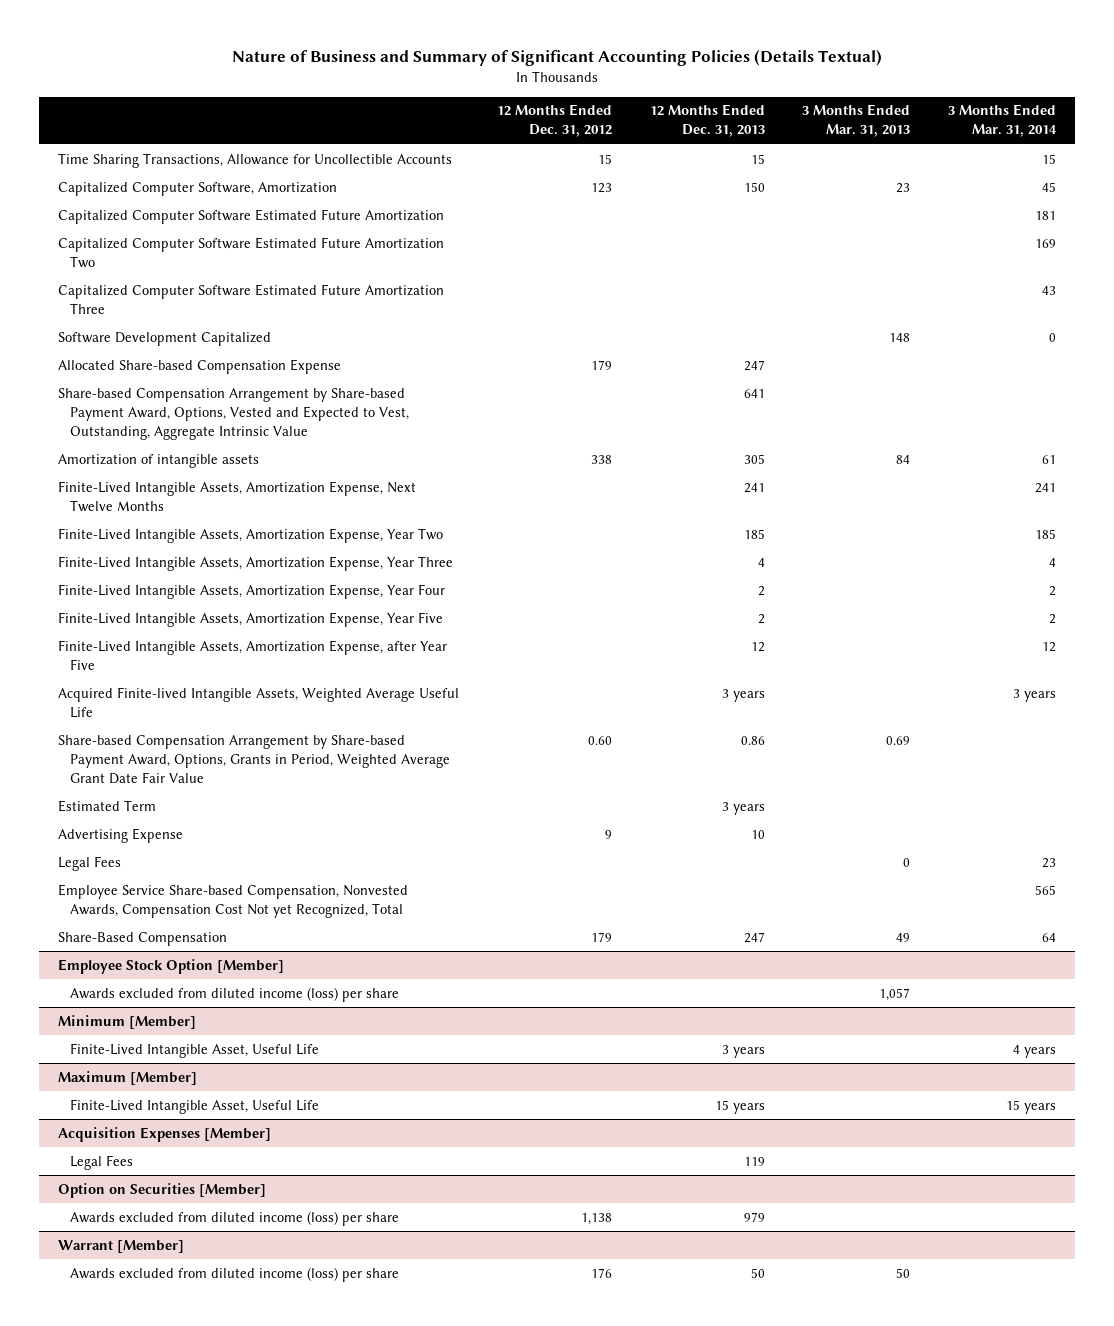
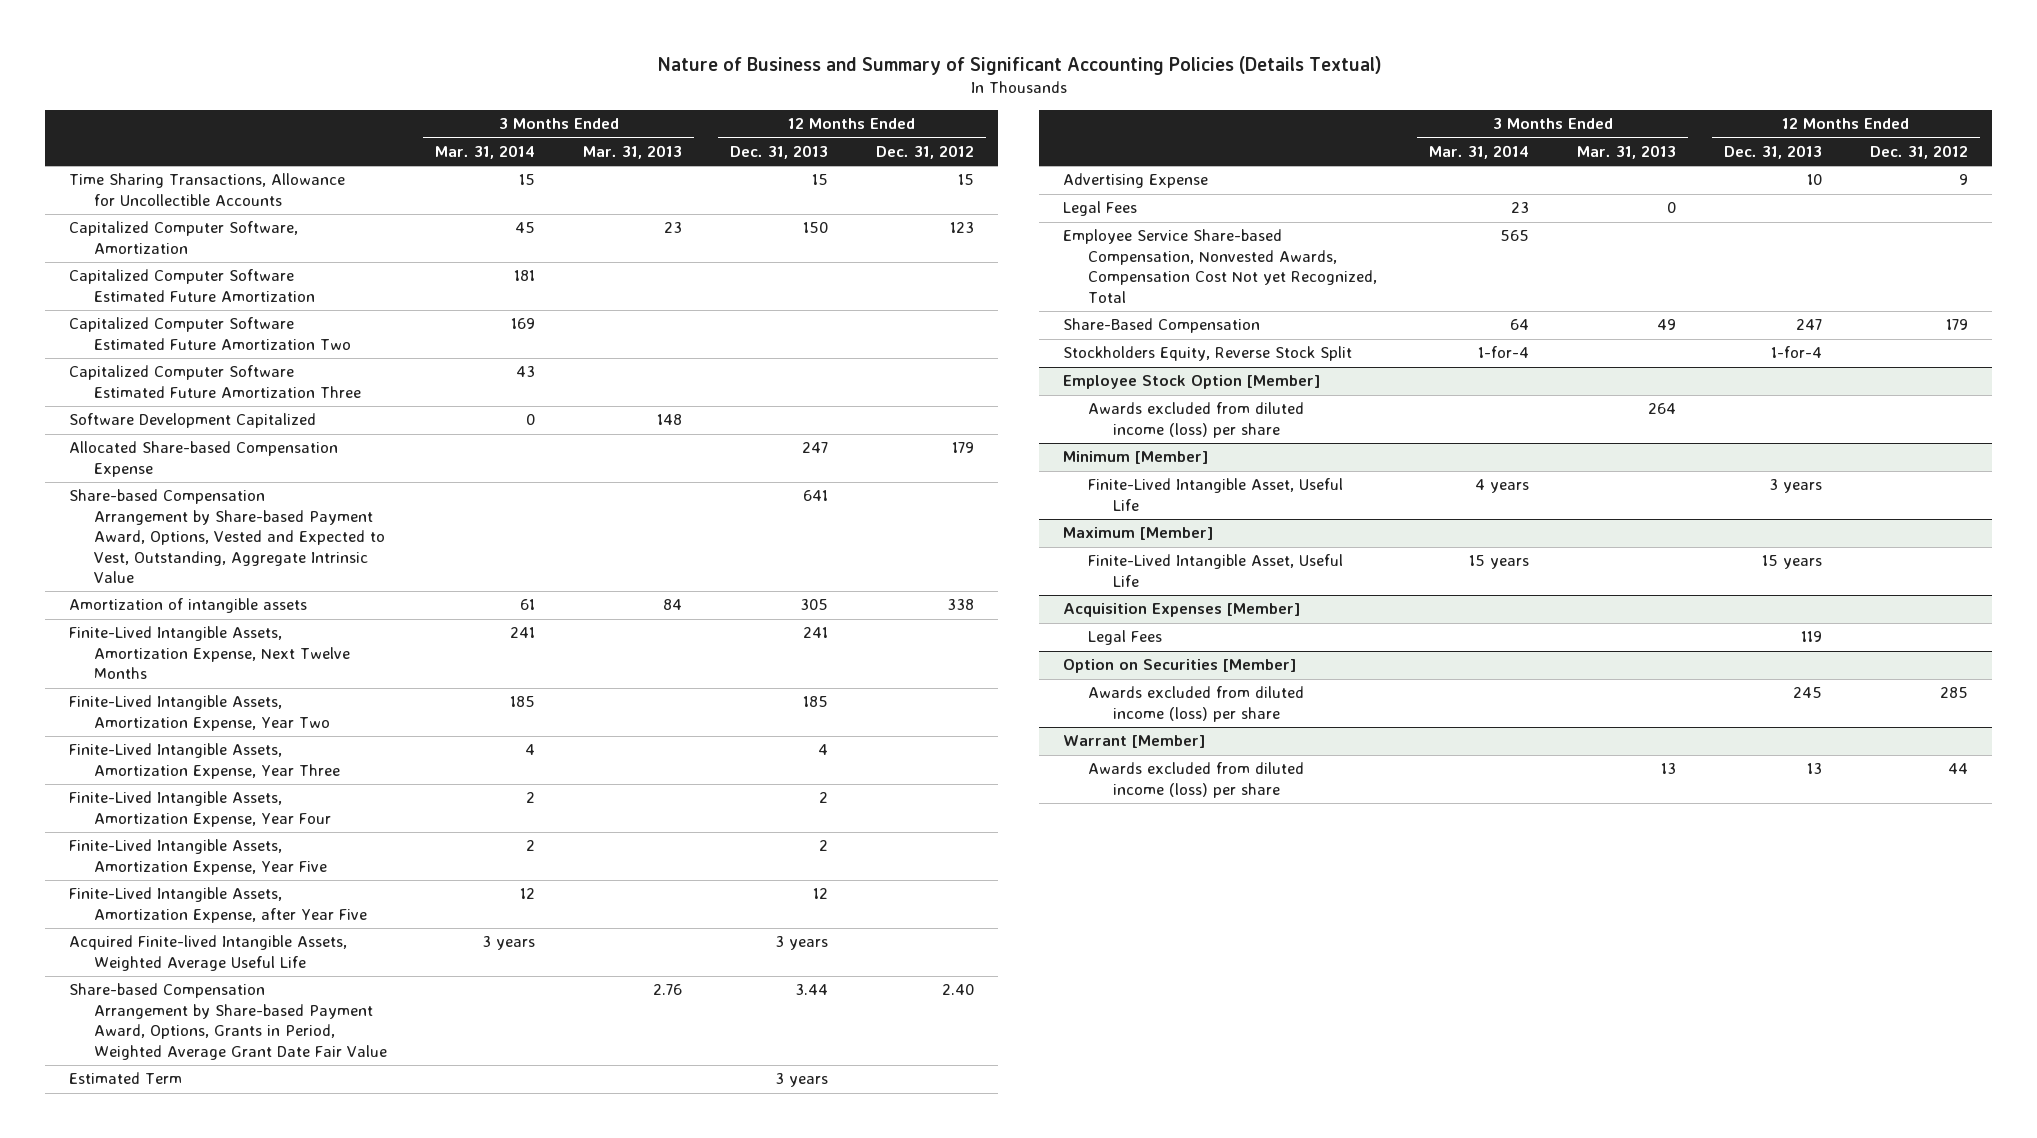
- | 12 Months Ended Dec. 31, 2012 | 12 Months Ended Dec. 31, 2013 | 3 Months Ended Mar. 31, 2013 | 3 Months Ended Mar. 31, 2014
+ | 3 Months Ended Mar. 31, 2014 | 3 Months Ended Mar. 31, 2013 | 12 Months Ended Dec. 31, 2013 | 12 Months Ended Dec. 31, 2012
- Share-based Compensation Arrangement by Share-based Payment Award, Options, Grants in Period, Weighted Average Grant Date Fair Value | 0.60 | 0.86 | 0.69 |
+ Share-based Compensation Arrangement by Share-based Payment Award, Options, Grants in Period, Weighted Average Grant Date Fair Value | | 2.76 | 3.44 | 2.40
+ Stockholders Equity, Reverse Stock Split | 1-for-4 | | 1-for-4 |
@ Employee Stock Option [Member]
- Awards excluded from diluted income (loss) per share | | | 1,057 |
+ Awards excluded from diluted income (loss) per share | | 264 | |
@ Option on Securities [Member]
- Awards excluded from diluted income (loss) per share | 1,138 | 979 | |
+ Awards excluded from diluted income (loss) per share | | | 245 | 285
@ Warrant [Member]
- Awards excluded from diluted income (loss) per share | 176 | 50 | 50 |
+ Awards excluded from diluted income (loss) per share | | 13 | 13 | 44

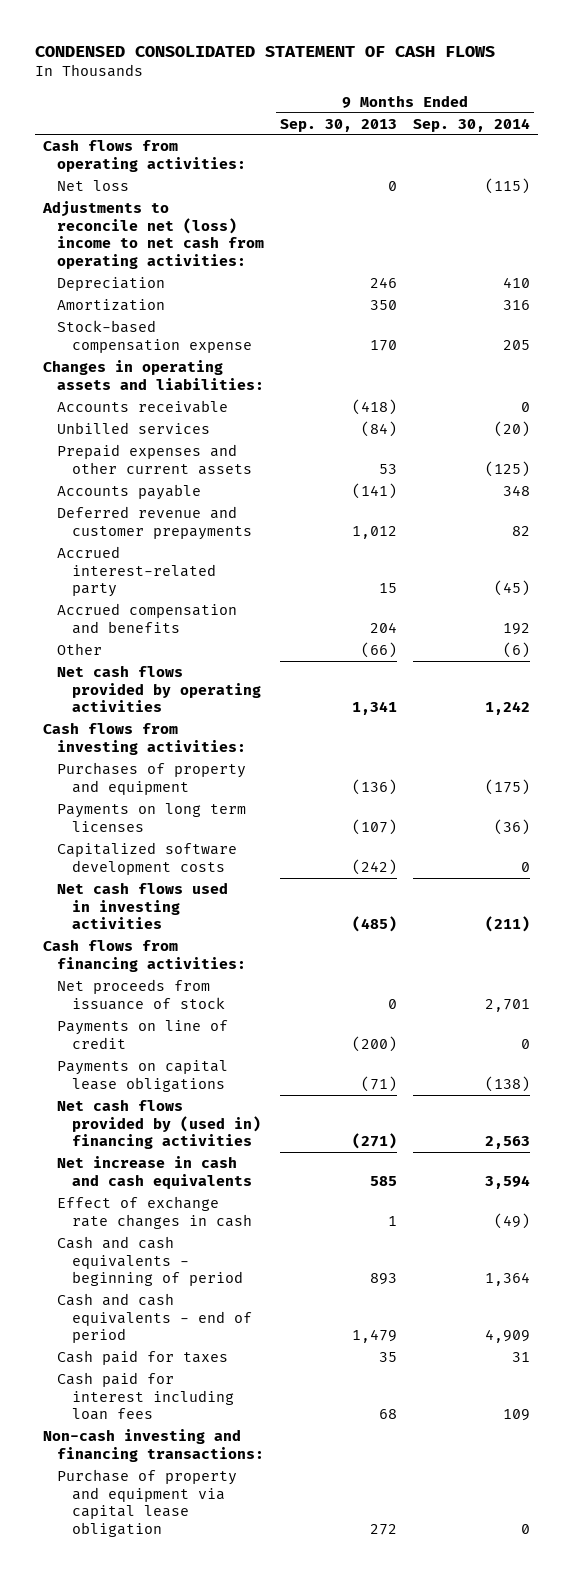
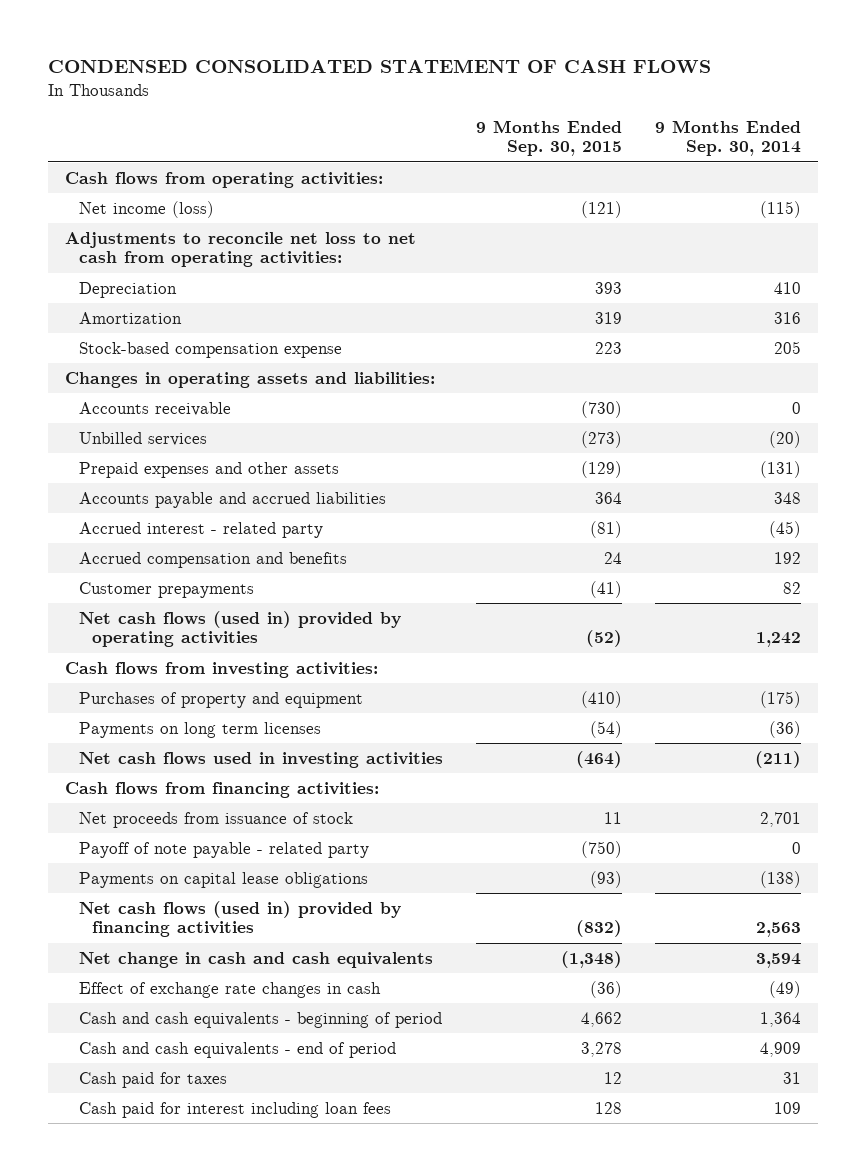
- | 9 Months Ended Sep. 30, 2013 | 9 Months Ended Sep. 30, 2014
+ | 9 Months Ended Sep. 30, 2015 | 9 Months Ended Sep. 30, 2014
- Net loss | 0 | (115)
- Adjustments to reconcile net (loss) income to net cash from operating activities:
+ Net income (loss) | (121) | (115)
+ Adjustments to reconcile net loss to net cash from operating activities:
- Prepaid expenses and other current assets | 53 | (125)
- Accounts payable | (141) | 348
- Deferred revenue and customer prepayments | 1,012 | 82
- Accrued interest-related party | 15 | (45)
+ Prepaid expenses and other assets | (129) | (131)
+ Accounts payable and accrued liabilities | 364 | 348
+ Accrued interest - related party | (81) | (45)
- Other | (66) | (6)
- Net cash flows provided by operating activities | 1,341 | 1,242
+ Customer prepayments | (41) | 82
+ Net cash flows (used in) provided by operating activities | (52) | 1,242
- Capitalized software development costs | (242) | 0
- Payments on line of credit | (200) | 0
+ Payoff of note payable - related party | (750) | 0
- Net cash flows provided by (used in) financing activities | (271) | 2,563
- Net increase in cash and cash equivalents | 585 | 3,594
+ Net cash flows (used in) provided by financing activities | (832) | 2,563
+ Net change in cash and cash equivalents | (1,348) | 3,594
- Non-cash investing and financing transactions:
- Purchase of property and equipment via capital lease obligation | 272 | 0

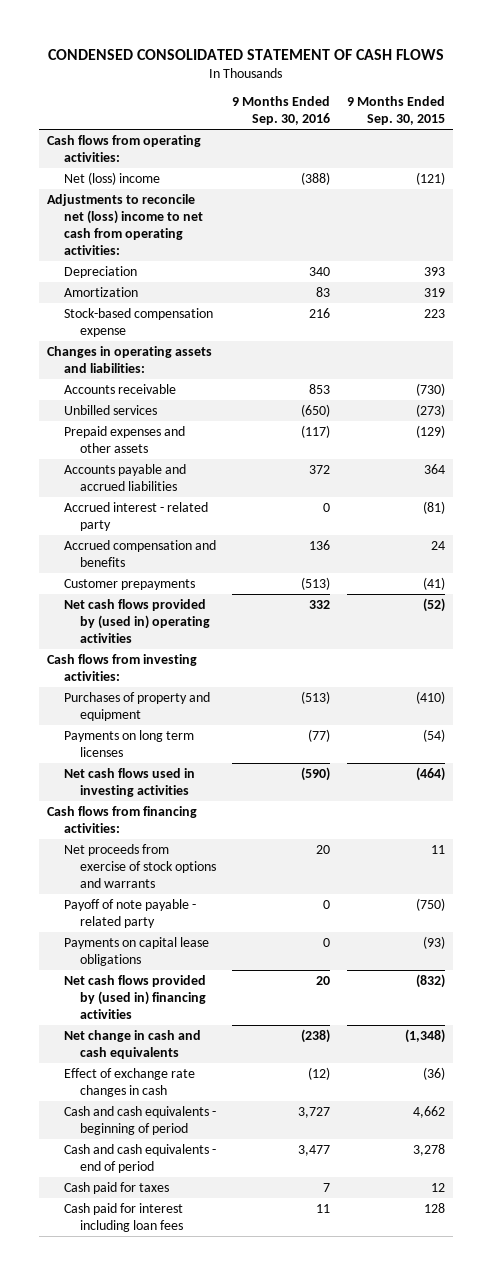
- | 9 Months Ended Sep. 30, 2015 | 9 Months Ended Sep. 30, 2014
+ | 9 Months Ended Sep. 30, 2016 | 9 Months Ended Sep. 30, 2015
- Net income (loss) | (121) | (115)
- Adjustments to reconcile net loss to net cash from operating activities:
+ Net (loss) income | (388) | (121)
+ Adjustments to reconcile net (loss) income to net cash from operating activities:
- Net cash flows (used in) provided by operating activities | (52) | 1,242
+ Net cash flows provided by (used in) operating activities | 332 | (52)
- Net proceeds from issuance of stock | 11 | 2,701
+ Net proceeds from exercise of stock options and warrants | 20 | 11
- Net cash flows (used in) provided by financing activities | (832) | 2,563
+ Net cash flows provided by (used in) financing activities | 20 | (832)

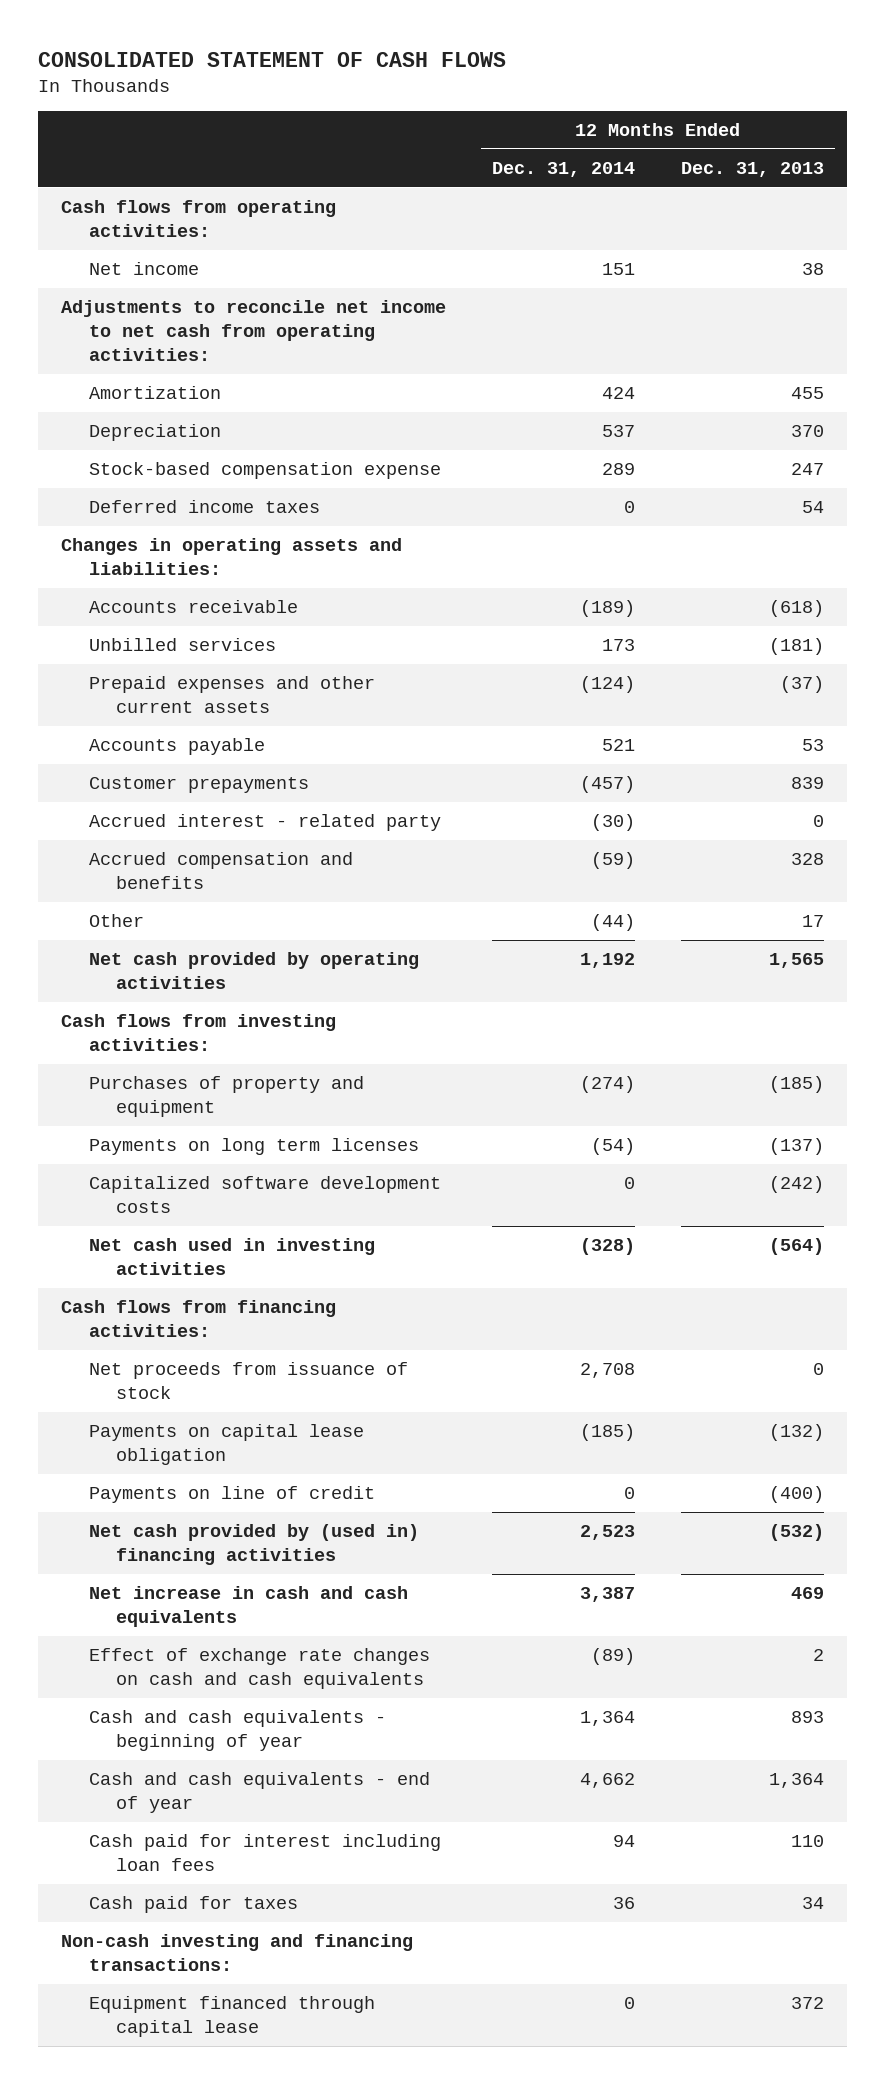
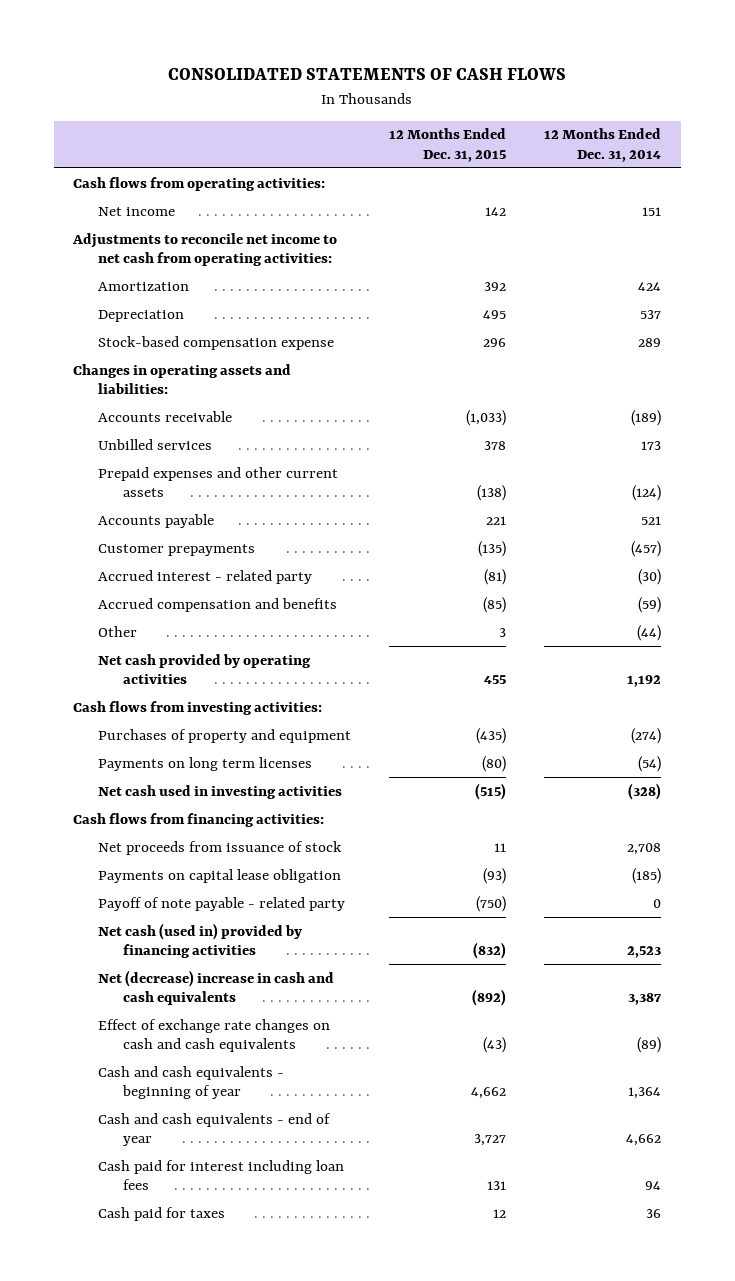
- CONSOLIDATED STATEMENT OF CASH FLOWS
+ CONSOLIDATED STATEMENTS OF CASH FLOWS
- | 12 Months Ended Dec. 31, 2014 | 12 Months Ended Dec. 31, 2013
+ | 12 Months Ended Dec. 31, 2015 | 12 Months Ended Dec. 31, 2014
- Deferred income taxes | 0 | 54
- Capitalized software development costs | 0 | (242)
- Payments on line of credit | 0 | (400)
- Net cash provided by (used in) financing activities | 2,523 | (532)
- Net increase in cash and cash equivalents | 3,387 | 469
+ Payoff of note payable - related party | (750) | 0
+ Net cash (used in) provided by financing activities | (832) | 2,523
+ Net (decrease) increase in cash and cash equivalents | (892) | 3,387
- Non-cash investing and financing transactions:
- Equipment financed through capital lease | 0 | 372

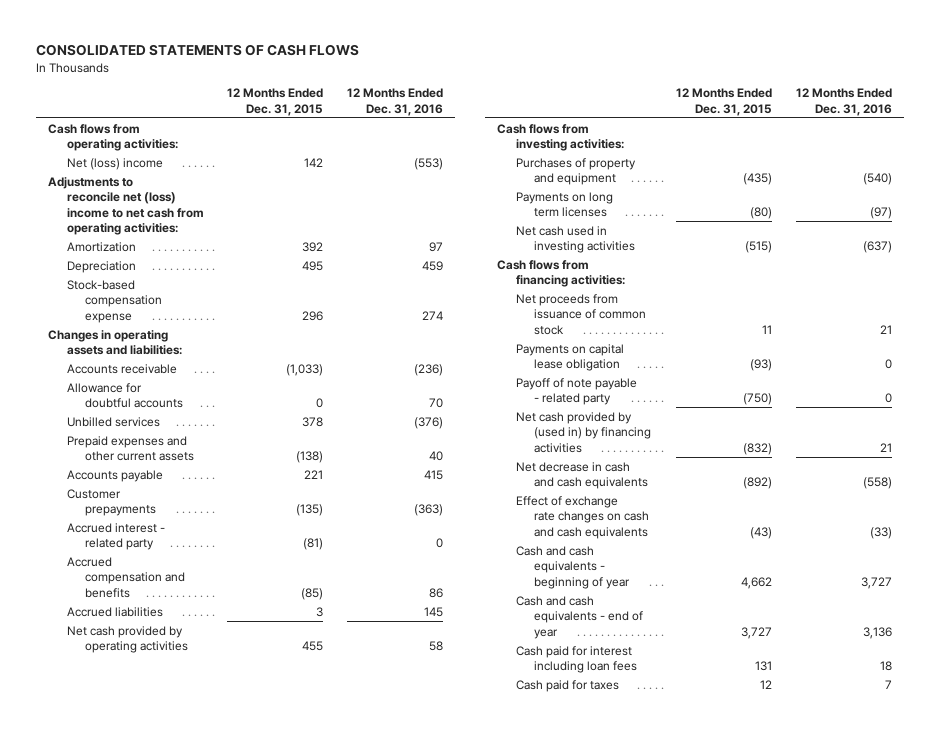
- | 12 Months Ended Dec. 31, 2015 | 12 Months Ended Dec. 31, 2014
+ | 12 Months Ended Dec. 31, 2015 | 12 Months Ended Dec. 31, 2016
- Net income | 142 | 151
- Adjustments to reconcile net income to net cash from operating activities:
+ Net (loss) income | 142 | (553)
+ Adjustments to reconcile net (loss) income to net cash from operating activities:
+ Allowance for doubtful accounts | 0 | 70
- Other | 3 | (44)
+ Accrued liabilities | 3 | 145
- Net proceeds from issuance of stock | 11 | 2,708
+ Net proceeds from issuance of common stock | 11 | 21
- Net cash (used in) provided by financing activities | (832) | 2,523
- Net (decrease) increase in cash and cash equivalents | (892) | 3,387
+ Net cash provided by (used in) by financing activities | (832) | 21
+ Net decrease in cash and cash equivalents | (892) | (558)

